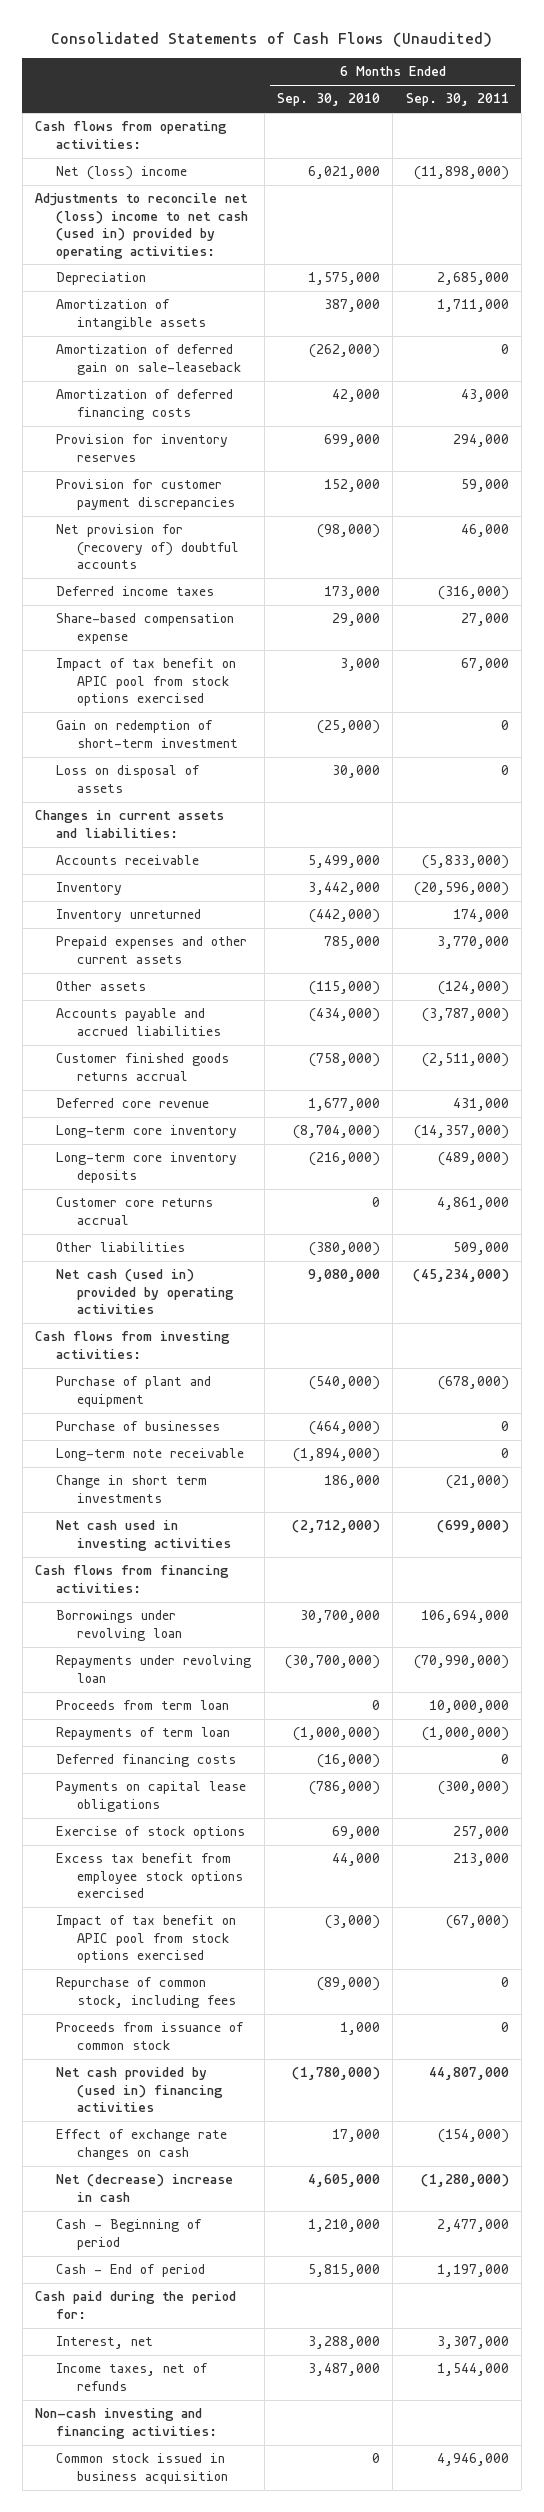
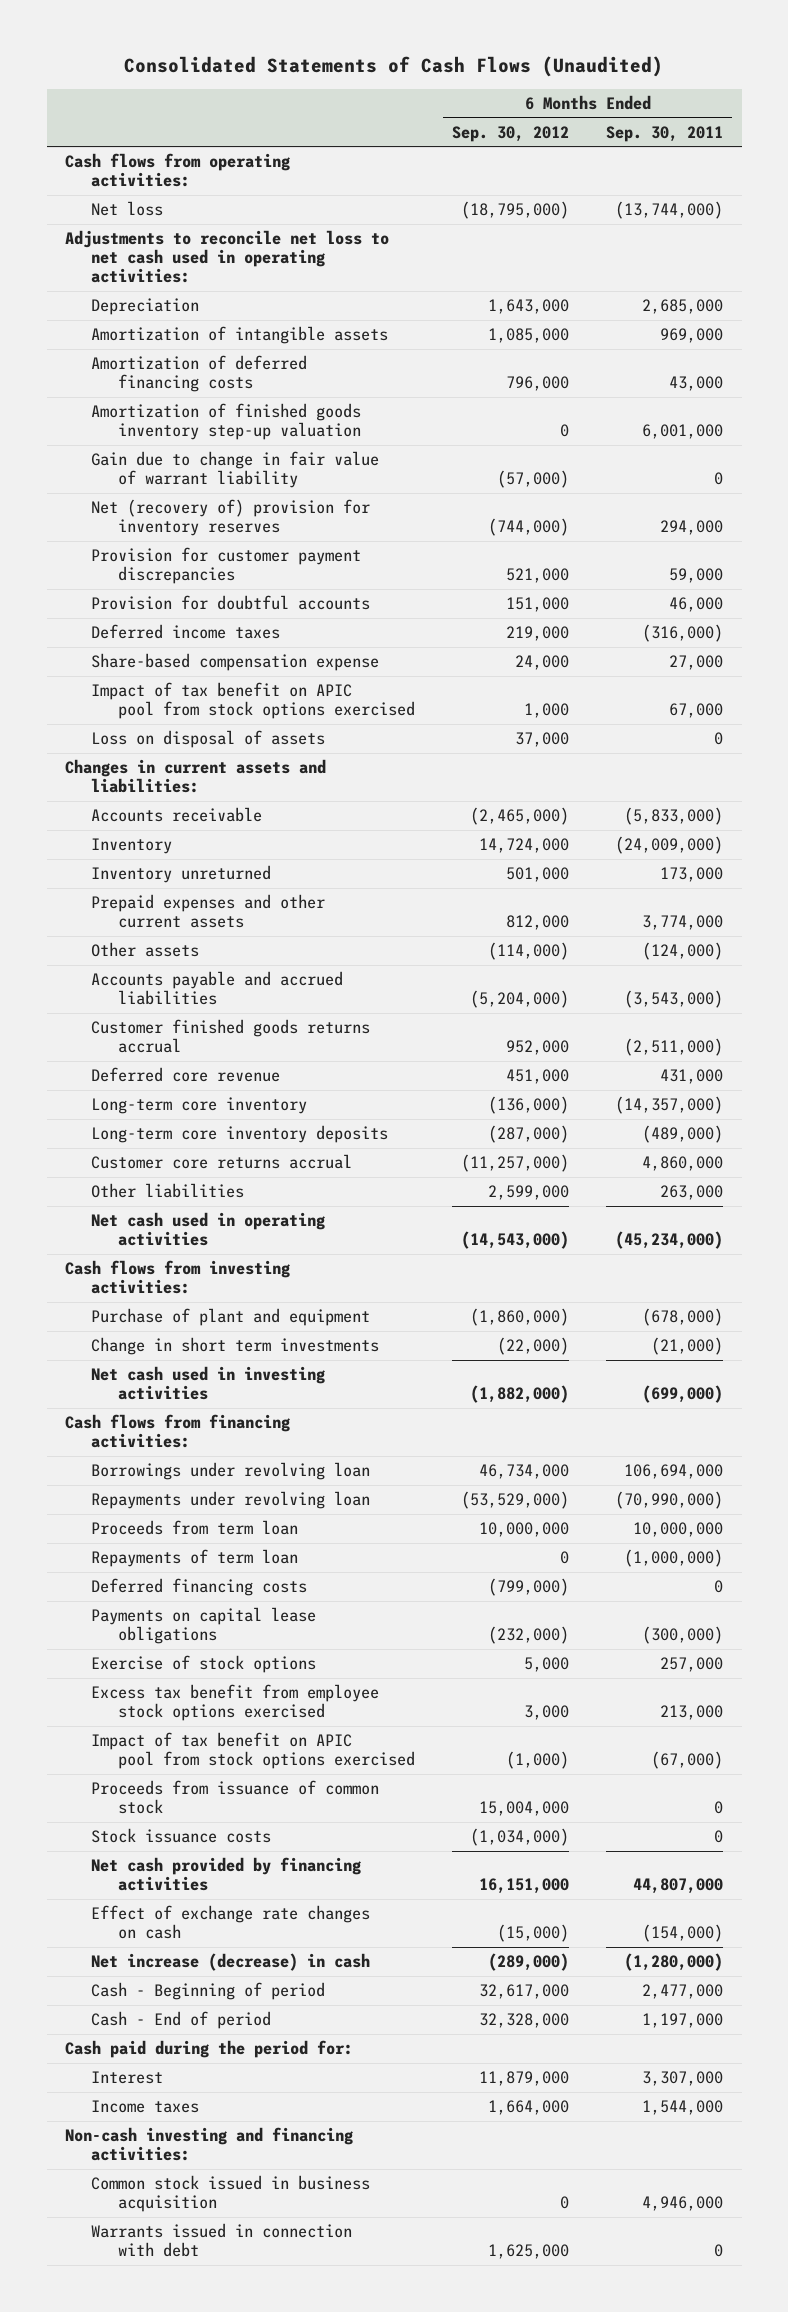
- | 6 Months Ended Sep. 30, 2010 | 6 Months Ended Sep. 30, 2011
+ | 6 Months Ended Sep. 30, 2012 | 6 Months Ended Sep. 30, 2011
- Net (loss) income | 6,021,000 | (11,898,000)
- Adjustments to reconcile net (loss) income to net cash (used in) provided by operating activities:
+ Net loss | (18,795,000) | (13,744,000)
+ Adjustments to reconcile net loss to net cash used in operating activities:
- Amortization of intangible assets | 387,000 | 1,711,000
- Amortization of deferred gain on sale-leaseback | (262,000) | 0
+ Amortization of intangible assets | 1,085,000 | 969,000
- Provision for inventory reserves | 699,000 | 294,000
+ Amortization of finished goods inventory step-up valuation | 0 | 6,001,000
+ Gain due to change in fair value of warrant liability | (57,000) | 0
+ Net (recovery of) provision for inventory reserves | (744,000) | 294,000
- Net provision for (recovery of) doubtful accounts | (98,000) | 46,000
+ Provision for doubtful accounts | 151,000 | 46,000
- Gain on redemption of short-term investment | (25,000) | 0
- Inventory | 3,442,000 | (20,596,000)
- Inventory unreturned | (442,000) | 174,000
- Prepaid expenses and other current assets | 785,000 | 3,770,000
+ Inventory | 14,724,000 | (24,009,000)
+ Inventory unreturned | 501,000 | 173,000
+ Prepaid expenses and other current assets | 812,000 | 3,774,000
- Accounts payable and accrued liabilities | (434,000) | (3,787,000)
+ Accounts payable and accrued liabilities | (5,204,000) | (3,543,000)
- Customer core returns accrual | 0 | 4,861,000
- Other liabilities | (380,000) | 509,000
- Net cash (used in) provided by operating activities | 9,080,000 | (45,234,000)
+ Customer core returns accrual | (11,257,000) | 4,860,000
+ Other liabilities | 2,599,000 | 263,000
+ Net cash used in operating activities | (14,543,000) | (45,234,000)
- Purchase of businesses | (464,000) | 0
- Long-term note receivable | (1,894,000) | 0
- Repurchase of common stock, including fees | (89,000) | 0
- Net cash provided by (used in) financing activities | (1,780,000) | 44,807,000
+ Stock issuance costs | (1,034,000) | 0
+ Net cash provided by financing activities | 16,151,000 | 44,807,000
- Net (decrease) increase in cash | 4,605,000 | (1,280,000)
+ Net increase (decrease) in cash | (289,000) | (1,280,000)
- Interest, net | 3,288,000 | 3,307,000
- Income taxes, net of refunds | 3,487,000 | 1,544,000
+ Interest | 11,879,000 | 3,307,000
+ Income taxes | 1,664,000 | 1,544,000
+ Warrants issued in connection with debt | 1,625,000 | 0

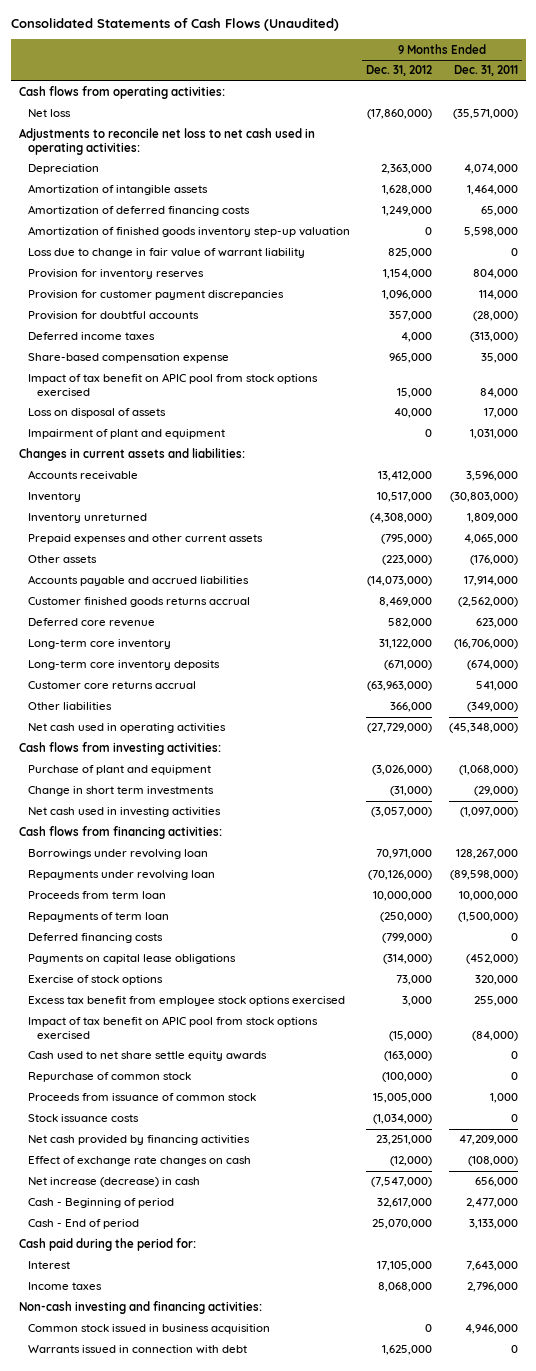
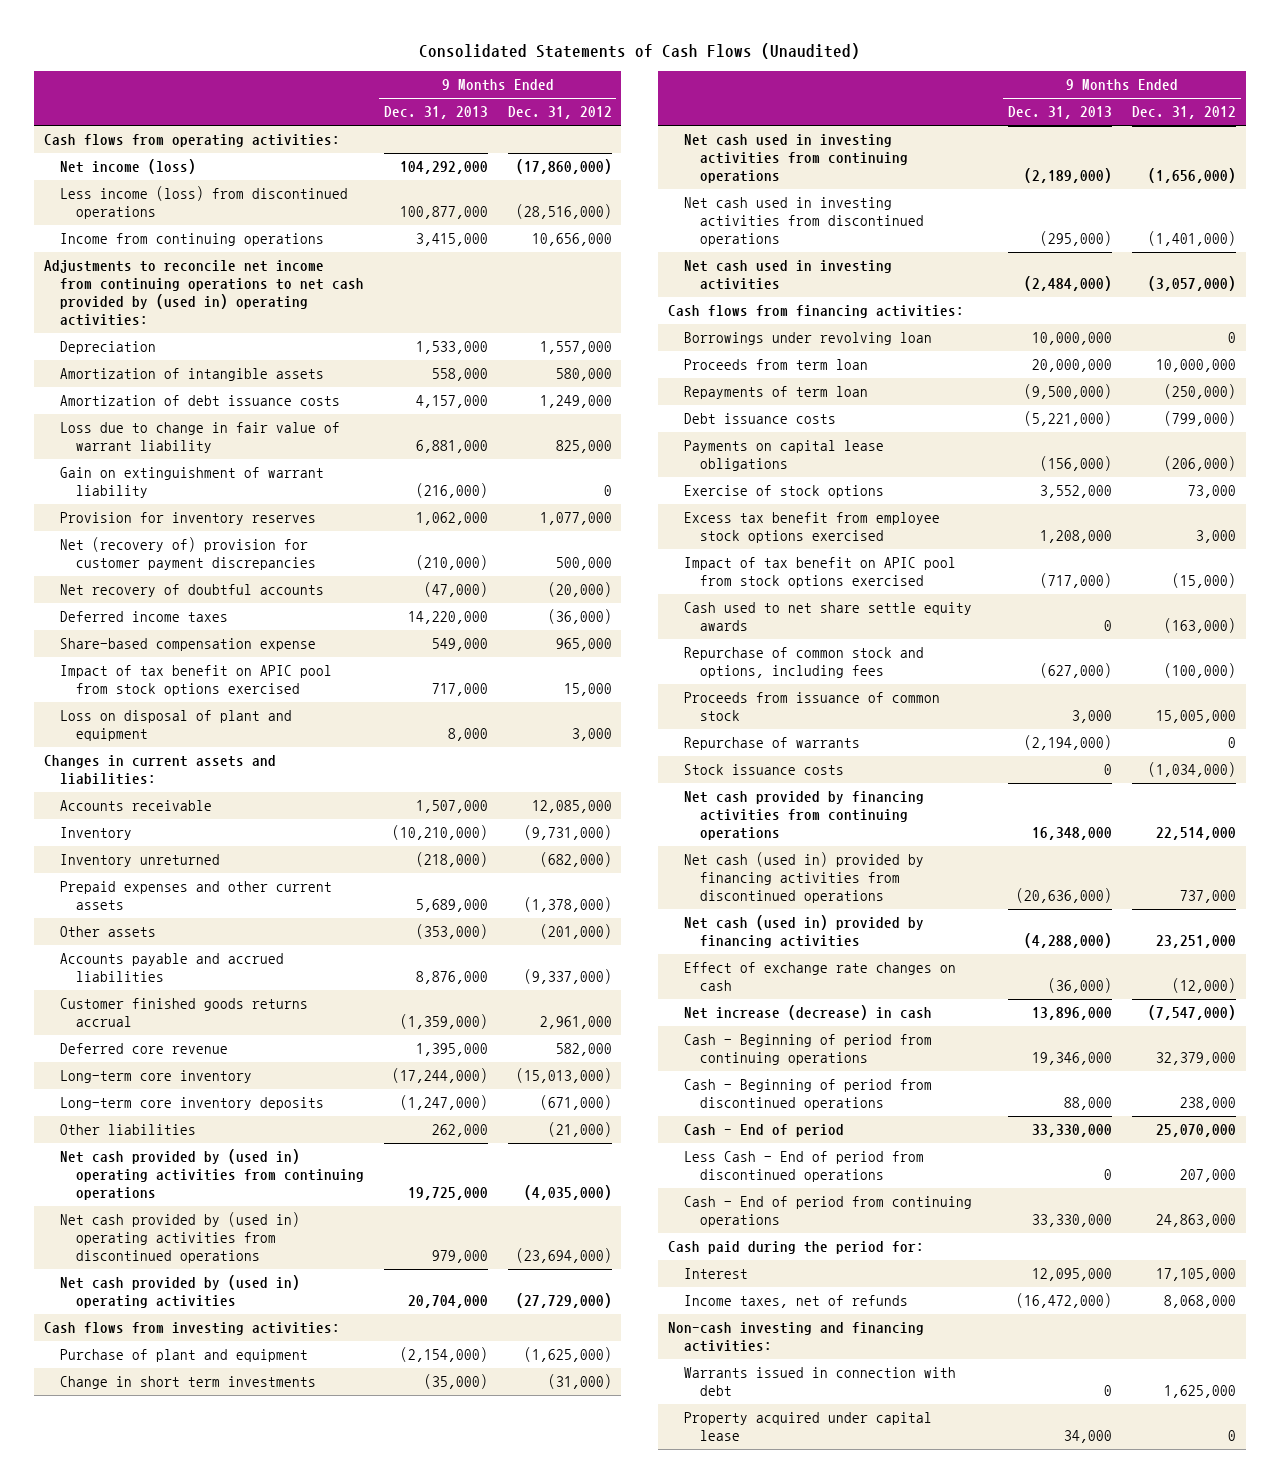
- | 9 Months Ended Dec. 31, 2012 | 9 Months Ended Dec. 31, 2011
+ | 9 Months Ended Dec. 31, 2013 | 9 Months Ended Dec. 31, 2012
- Net loss | (17,860,000) | (35,571,000)
- Adjustments to reconcile net loss to net cash used in operating activities:
- Depreciation | 2,363,000 | 4,074,000
- Amortization of intangible assets | 1,628,000 | 1,464,000
- Amortization of deferred financing costs | 1,249,000 | 65,000
- Amortization of finished goods inventory step-up valuation | 0 | 5,598,000
+ Net income (loss) | 104,292,000 | (17,860,000)
+ Less income (loss) from discontinued operations | 100,877,000 | (28,516,000)
+ Income from continuing operations | 3,415,000 | 10,656,000
+ Adjustments to reconcile net income from continuing operations to net cash provided by (used in) operating activities:
+ Depreciation | 1,533,000 | 1,557,000
+ Amortization of intangible assets | 558,000 | 580,000
+ Amortization of debt issuance costs | 4,157,000 | 1,249,000
- Provision for inventory reserves | 1,154,000 | 804,000
- Provision for customer payment discrepancies | 1,096,000 | 114,000
- Provision for doubtful accounts | 357,000 | (28,000)
- Deferred income taxes | 4,000 | (313,000)
+ Gain on extinguishment of warrant liability | (216,000) | 0
+ Provision for inventory reserves | 1,062,000 | 1,077,000
+ Net (recovery of) provision for customer payment discrepancies | (210,000) | 500,000
+ Net recovery of doubtful accounts | (47,000) | (20,000)
+ Deferred income taxes | 14,220,000 | (36,000)
- Loss on disposal of assets | 40,000 | 17,000
- Impairment of plant and equipment | 0 | 1,031,000
+ Loss on disposal of plant and equipment | 8,000 | 3,000
- Accounts receivable | 13,412,000 | 3,596,000
- Inventory | 10,517,000 | (30,803,000)
- Inventory unreturned | (4,308,000) | 1,809,000
- Prepaid expenses and other current assets | (795,000) | 4,065,000
- Other assets | (223,000) | (176,000)
- Accounts payable and accrued liabilities | (14,073,000) | 17,914,000
- Customer finished goods returns accrual | 8,469,000 | (2,562,000)
+ Accounts receivable | 1,507,000 | 12,085,000
+ Inventory | (10,210,000) | (9,731,000)
+ Inventory unreturned | (218,000) | (682,000)
+ Prepaid expenses and other current assets | 5,689,000 | (1,378,000)
+ Other assets | (353,000) | (201,000)
+ Accounts payable and accrued liabilities | 8,876,000 | (9,337,000)
+ Customer finished goods returns accrual | (1,359,000) | 2,961,000
- Long-term core inventory | 31,122,000 | (16,706,000)
+ Long-term core inventory | (17,244,000) | (15,013,000)
- Customer core returns accrual | (63,963,000) | 541,000
- Other liabilities | 366,000 | (349,000)
- Net cash used in operating activities | (27,729,000) | (45,348,000)
+ Other liabilities | 262,000 | (21,000)
+ Net cash provided by (used in) operating activities from continuing operations | 19,725,000 | (4,035,000)
+ Net cash provided by (used in) operating activities from discontinued operations | 979,000 | (23,694,000)
+ Net cash provided by (used in) operating activities | 20,704,000 | (27,729,000)
- Purchase of plant and equipment | (3,026,000) | (1,068,000)
+ Purchase of plant and equipment | (2,154,000) | (1,625,000)
+ Net cash used in investing activities from continuing operations | (2,189,000) | (1,656,000)
+ Net cash used in investing activities from discontinued operations | (295,000) | (1,401,000)
- Borrowings under revolving loan | 70,971,000 | 128,267,000
- Repayments under revolving loan | (70,126,000) | (89,598,000)
+ Borrowings under revolving loan | 10,000,000 | 0
- Deferred financing costs | (799,000) | 0
- Payments on capital lease obligations | (314,000) | (452,000)
+ Debt issuance costs | (5,221,000) | (799,000)
+ Payments on capital lease obligations | (156,000) | (206,000)
- Repurchase of common stock | (100,000) | 0
+ Repurchase of common stock and options, including fees | (627,000) | (100,000)
+ Repurchase of warrants | (2,194,000) | 0
- Net cash provided by financing activities | 23,251,000 | 47,209,000
+ Net cash provided by financing activities from continuing operations | 16,348,000 | 22,514,000
+ Net cash (used in) provided by financing activities from discontinued operations | (20,636,000) | 737,000
+ Net cash (used in) provided by financing activities | (4,288,000) | 23,251,000
- Cash - Beginning of period | 32,617,000 | 2,477,000
+ Cash - Beginning of period from continuing operations | 19,346,000 | 32,379,000
+ Cash - Beginning of period from discontinued operations | 88,000 | 238,000
+ Less Cash - End of period from discontinued operations | 0 | 207,000
+ Cash - End of period from continuing operations | 33,330,000 | 24,863,000
- Income taxes | 8,068,000 | 2,796,000
+ Income taxes, net of refunds | (16,472,000) | 8,068,000
- Common stock issued in business acquisition | 0 | 4,946,000
+ Property acquired under capital lease | 34,000 | 0

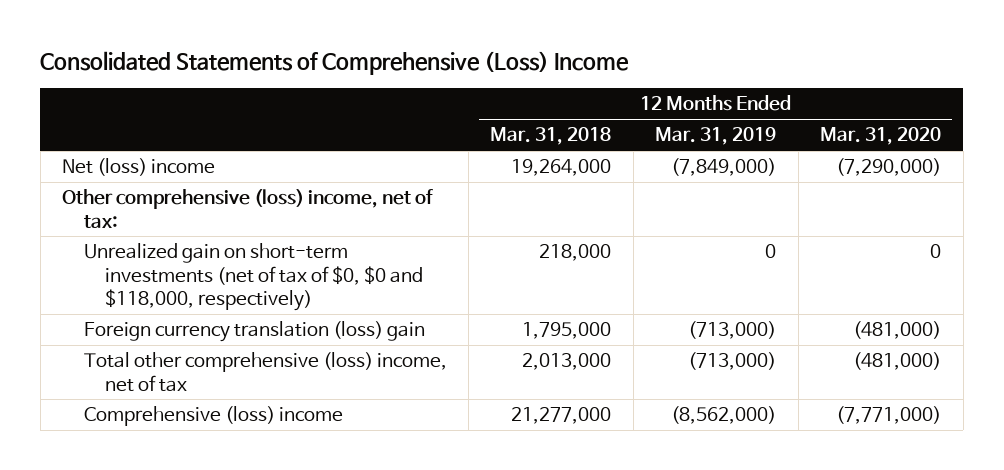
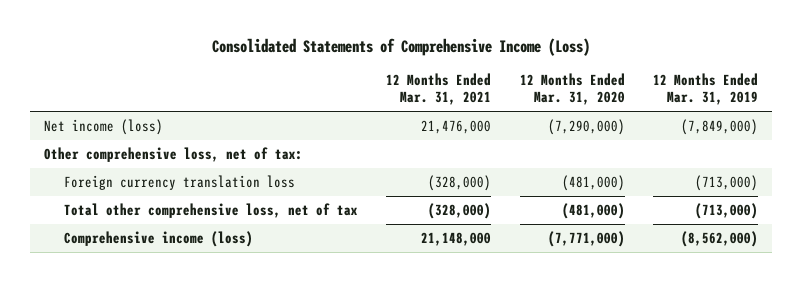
- Consolidated Statements of Comprehensive (Loss) Income
+ Consolidated Statements of Comprehensive Income (Loss)
- | 12 Months Ended Mar. 31, 2018 | 12 Months Ended Mar. 31, 2019 | 12 Months Ended Mar. 31, 2020
+ | 12 Months Ended Mar. 31, 2021 | 12 Months Ended Mar. 31, 2020 | 12 Months Ended Mar. 31, 2019
- Net (loss) income | 19,264,000 | (7,849,000) | (7,290,000)
- Other comprehensive (loss) income, net of tax:
- Unrealized gain on short-term investments (net of tax of $0, $0 and $118,000, respectively) | 218,000 | 0 | 0
- Foreign currency translation (loss) gain | 1,795,000 | (713,000) | (481,000)
- Total other comprehensive (loss) income, net of tax | 2,013,000 | (713,000) | (481,000)
- Comprehensive (loss) income | 21,277,000 | (8,562,000) | (7,771,000)
+ Net income (loss) | 21,476,000 | (7,290,000) | (7,849,000)
+ Other comprehensive loss, net of tax:
+ Foreign currency translation loss | (328,000) | (481,000) | (713,000)
+ Total other comprehensive loss, net of tax | (328,000) | (481,000) | (713,000)
+ Comprehensive income (loss) | 21,148,000 | (7,771,000) | (8,562,000)

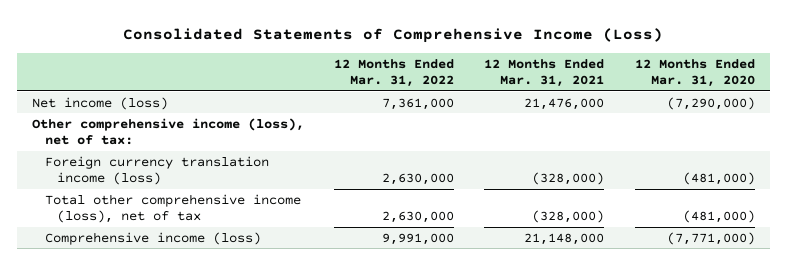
- | 12 Months Ended Mar. 31, 2021 | 12 Months Ended Mar. 31, 2020 | 12 Months Ended Mar. 31, 2019
+ | 12 Months Ended Mar. 31, 2022 | 12 Months Ended Mar. 31, 2021 | 12 Months Ended Mar. 31, 2020
- Other comprehensive loss, net of tax:
- Foreign currency translation loss | (328,000) | (481,000) | (713,000)
- Total other comprehensive loss, net of tax | (328,000) | (481,000) | (713,000)
+ Other comprehensive income (loss), net of tax:
+ Foreign currency translation income (loss) | 2,630,000 | (328,000) | (481,000)
+ Total other comprehensive income (loss), net of tax | 2,630,000 | (328,000) | (481,000)

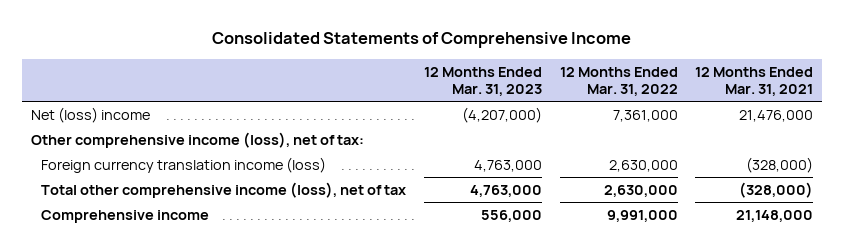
- Consolidated Statements of Comprehensive Income (Loss)
+ Consolidated Statements of Comprehensive Income
- | 12 Months Ended Mar. 31, 2022 | 12 Months Ended Mar. 31, 2021 | 12 Months Ended Mar. 31, 2020
+ | 12 Months Ended Mar. 31, 2023 | 12 Months Ended Mar. 31, 2022 | 12 Months Ended Mar. 31, 2021
- Net income (loss) | 7,361,000 | 21,476,000 | (7,290,000)
+ Net (loss) income | (4,207,000) | 7,361,000 | 21,476,000
- Comprehensive income (loss) | 9,991,000 | 21,148,000 | (7,771,000)
+ Comprehensive income | 556,000 | 9,991,000 | 21,148,000

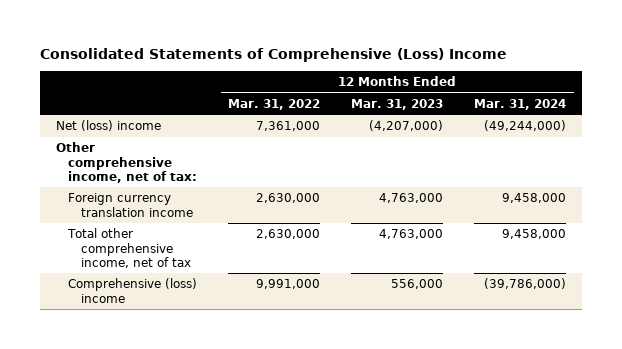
- Consolidated Statements of Comprehensive Income
+ Consolidated Statements of Comprehensive (Loss) Income
- | 12 Months Ended Mar. 31, 2023 | 12 Months Ended Mar. 31, 2022 | 12 Months Ended Mar. 31, 2021
+ | 12 Months Ended Mar. 31, 2022 | 12 Months Ended Mar. 31, 2023 | 12 Months Ended Mar. 31, 2024
- Other comprehensive income (loss), net of tax:
- Foreign currency translation income (loss) | 4,763,000 | 2,630,000 | (328,000)
- Total other comprehensive income (loss), net of tax | 4,763,000 | 2,630,000 | (328,000)
- Comprehensive income | 556,000 | 9,991,000 | 21,148,000
+ Other comprehensive income, net of tax:
+ Foreign currency translation income | 2,630,000 | 4,763,000 | 9,458,000
+ Total other comprehensive income, net of tax | 2,630,000 | 4,763,000 | 9,458,000
+ Comprehensive (loss) income | 9,991,000 | 556,000 | (39,786,000)

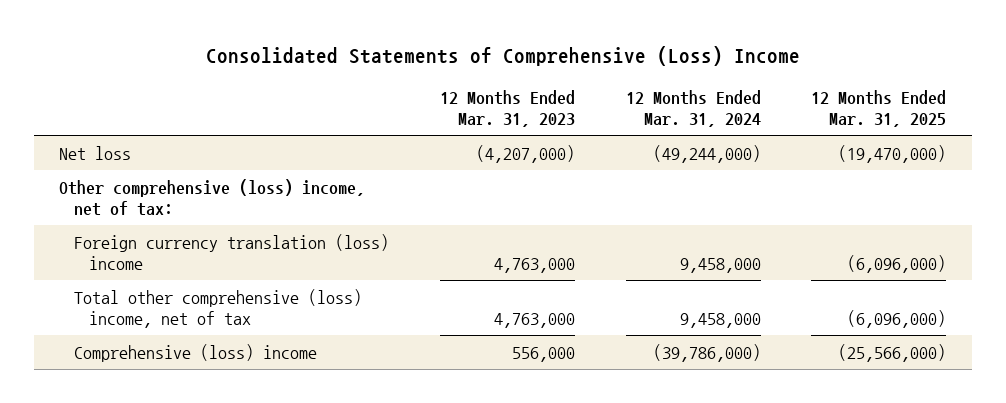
- | 12 Months Ended Mar. 31, 2022 | 12 Months Ended Mar. 31, 2023 | 12 Months Ended Mar. 31, 2024
+ | 12 Months Ended Mar. 31, 2023 | 12 Months Ended Mar. 31, 2024 | 12 Months Ended Mar. 31, 2025
- Net (loss) income | 7,361,000 | (4,207,000) | (49,244,000)
- Other comprehensive income, net of tax:
- Foreign currency translation income | 2,630,000 | 4,763,000 | 9,458,000
- Total other comprehensive income, net of tax | 2,630,000 | 4,763,000 | 9,458,000
+ Net loss | (4,207,000) | (49,244,000) | (19,470,000)
+ Other comprehensive (loss) income, net of tax:
+ Foreign currency translation (loss) income | 4,763,000 | 9,458,000 | (6,096,000)
+ Total other comprehensive (loss) income, net of tax | 4,763,000 | 9,458,000 | (6,096,000)

